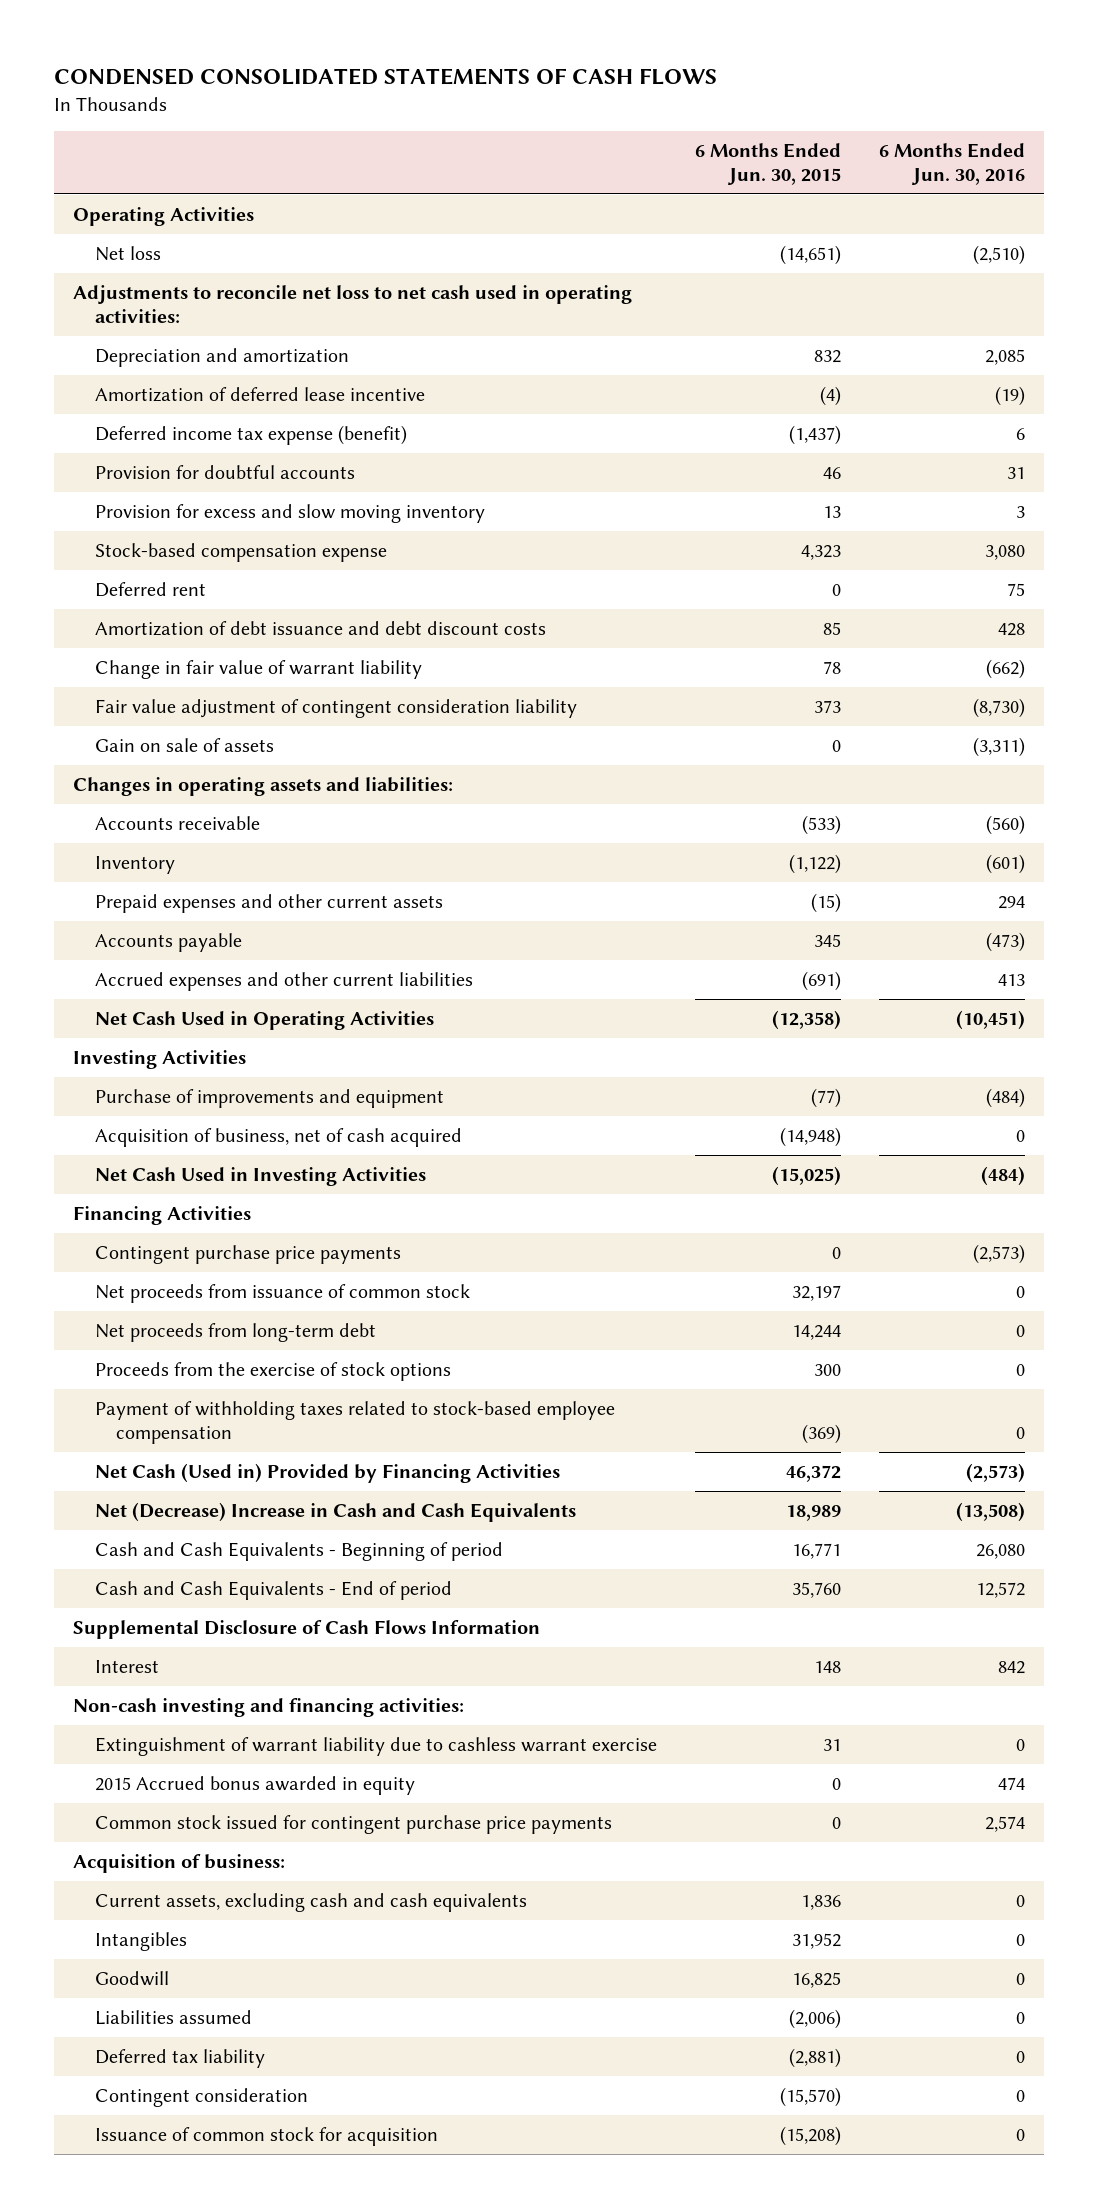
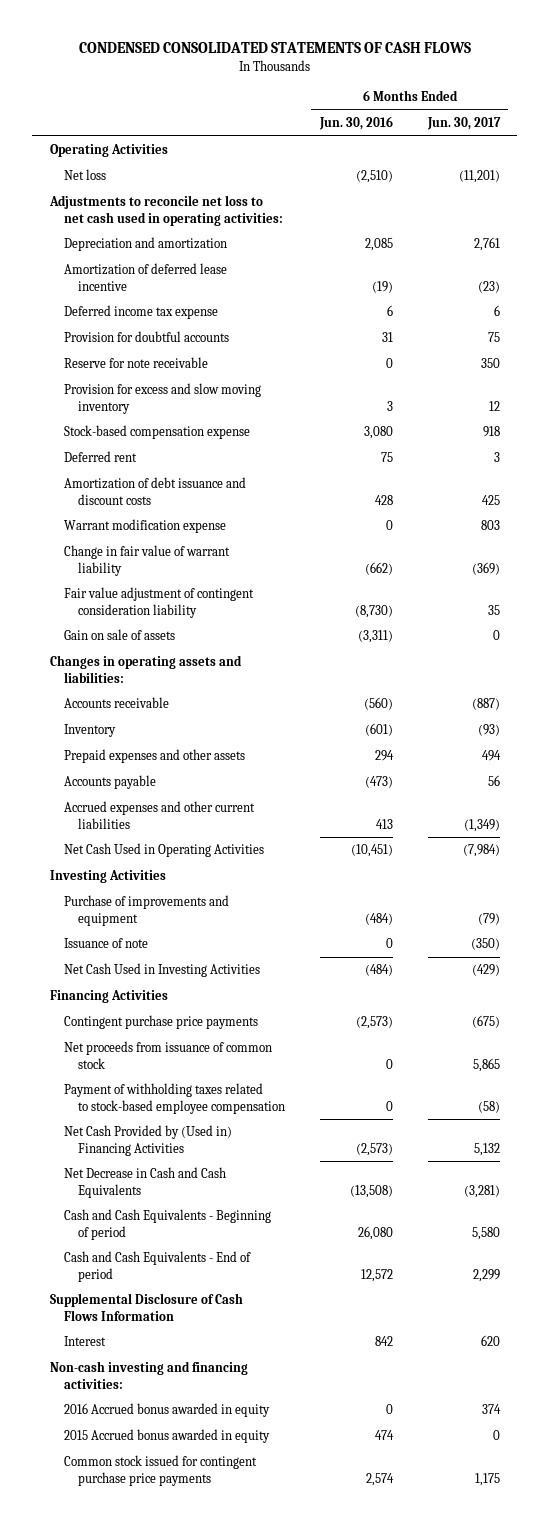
- | 6 Months Ended Jun. 30, 2015 | 6 Months Ended Jun. 30, 2016
+ | 6 Months Ended Jun. 30, 2016 | 6 Months Ended Jun. 30, 2017
- Deferred income tax expense (benefit) | (1,437) | 6
+ Deferred income tax expense | 6 | 6
+ Reserve for note receivable | 0 | 350
- Amortization of debt issuance and debt discount costs | 85 | 428
+ Amortization of debt issuance and discount costs | 428 | 425
+ Warrant modification expense | 0 | 803
- Prepaid expenses and other current assets | (15) | 294
+ Prepaid expenses and other assets | 294 | 494
- Acquisition of business, net of cash acquired | (14,948) | 0
+ Issuance of note | 0 | (350)
- Net proceeds from long-term debt | 14,244 | 0
- Proceeds from the exercise of stock options | 300 | 0
- Net Cash (Used in) Provided by Financing Activities | 46,372 | (2,573)
- Net (Decrease) Increase in Cash and Cash Equivalents | 18,989 | (13,508)
+ Net Cash Provided by (Used in) Financing Activities | (2,573) | 5,132
+ Net Decrease in Cash and Cash Equivalents | (13,508) | (3,281)
- Extinguishment of warrant liability due to cashless warrant exercise | 31 | 0
+ 2016 Accrued bonus awarded in equity | 0 | 374
- Acquisition of business:
- Current assets, excluding cash and cash equivalents | 1,836 | 0
- Intangibles | 31,952 | 0
- Goodwill | 16,825 | 0
- Liabilities assumed | (2,006) | 0
- Deferred tax liability | (2,881) | 0
- Contingent consideration | (15,570) | 0
- Issuance of common stock for acquisition | (15,208) | 0

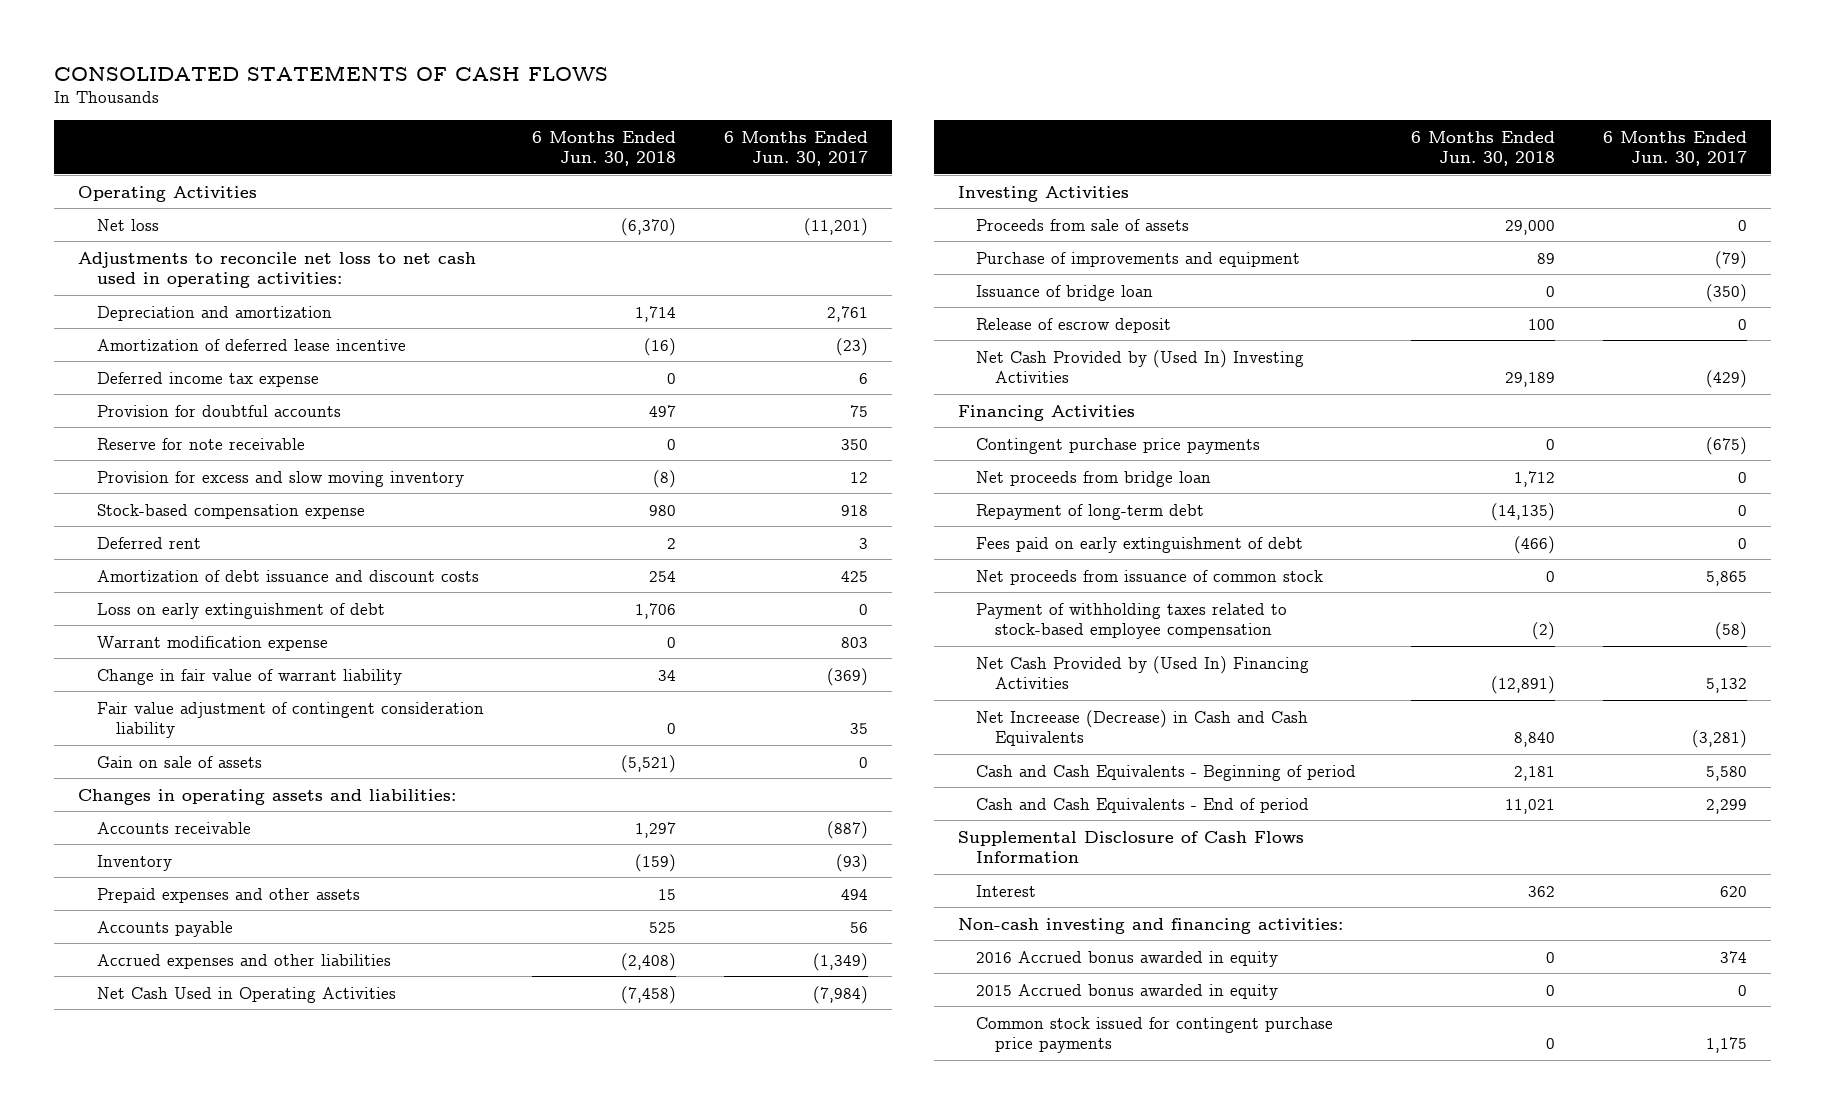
- CONDENSED CONSOLIDATED STATEMENTS OF CASH FLOWS
+ CONSOLIDATED STATEMENTS OF CASH FLOWS
- | 6 Months Ended Jun. 30, 2016 | 6 Months Ended Jun. 30, 2017
+ | 6 Months Ended Jun. 30, 2018 | 6 Months Ended Jun. 30, 2017
+ Loss on early extinguishment of debt | 1,706 | 0
- Accrued expenses and other current liabilities | 413 | (1,349)
+ Accrued expenses and other liabilities | (2,408) | (1,349)
+ Proceeds from sale of assets | 29,000 | 0
- Issuance of note | 0 | (350)
- Net Cash Used in Investing Activities | (484) | (429)
+ Issuance of bridge loan | 0 | (350)
+ Release of escrow deposit | 100 | 0
+ Net Cash Provided by (Used In) Investing Activities | 29,189 | (429)
+ Net proceeds from bridge loan | 1,712 | 0
+ Repayment of long-term debt | (14,135) | 0
+ Fees paid on early extinguishment of debt | (466) | 0
- Net Cash Provided by (Used in) Financing Activities | (2,573) | 5,132
- Net Decrease in Cash and Cash Equivalents | (13,508) | (3,281)
+ Net Cash Provided by (Used In) Financing Activities | (12,891) | 5,132
+ Net Increease (Decrease) in Cash and Cash Equivalents | 8,840 | (3,281)

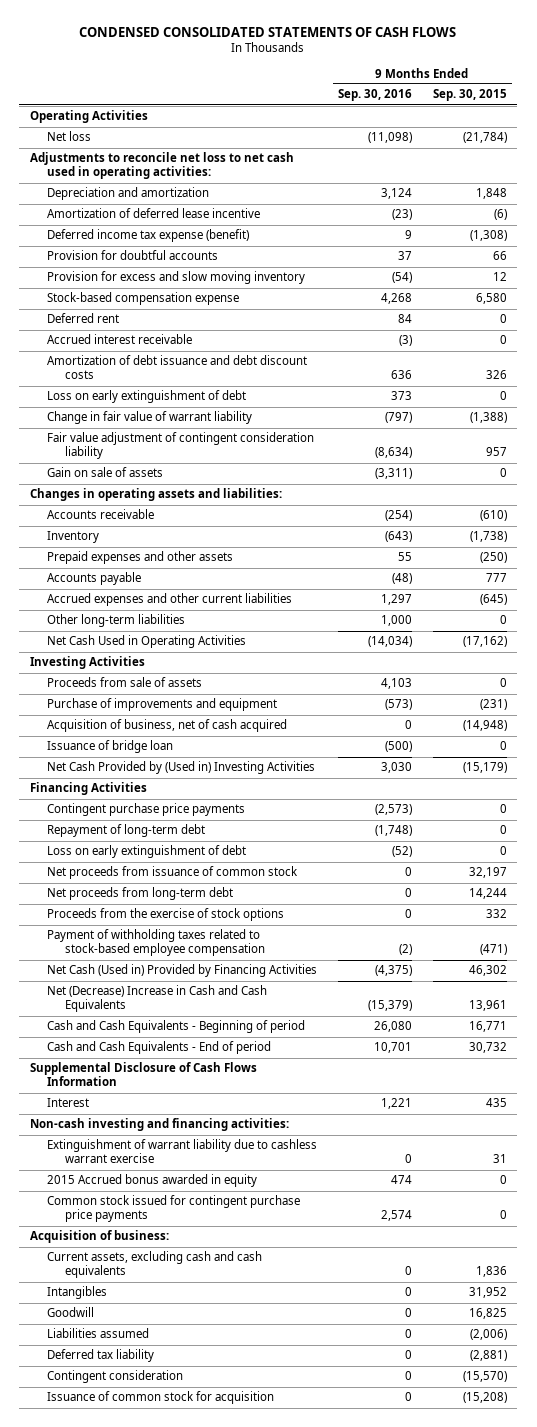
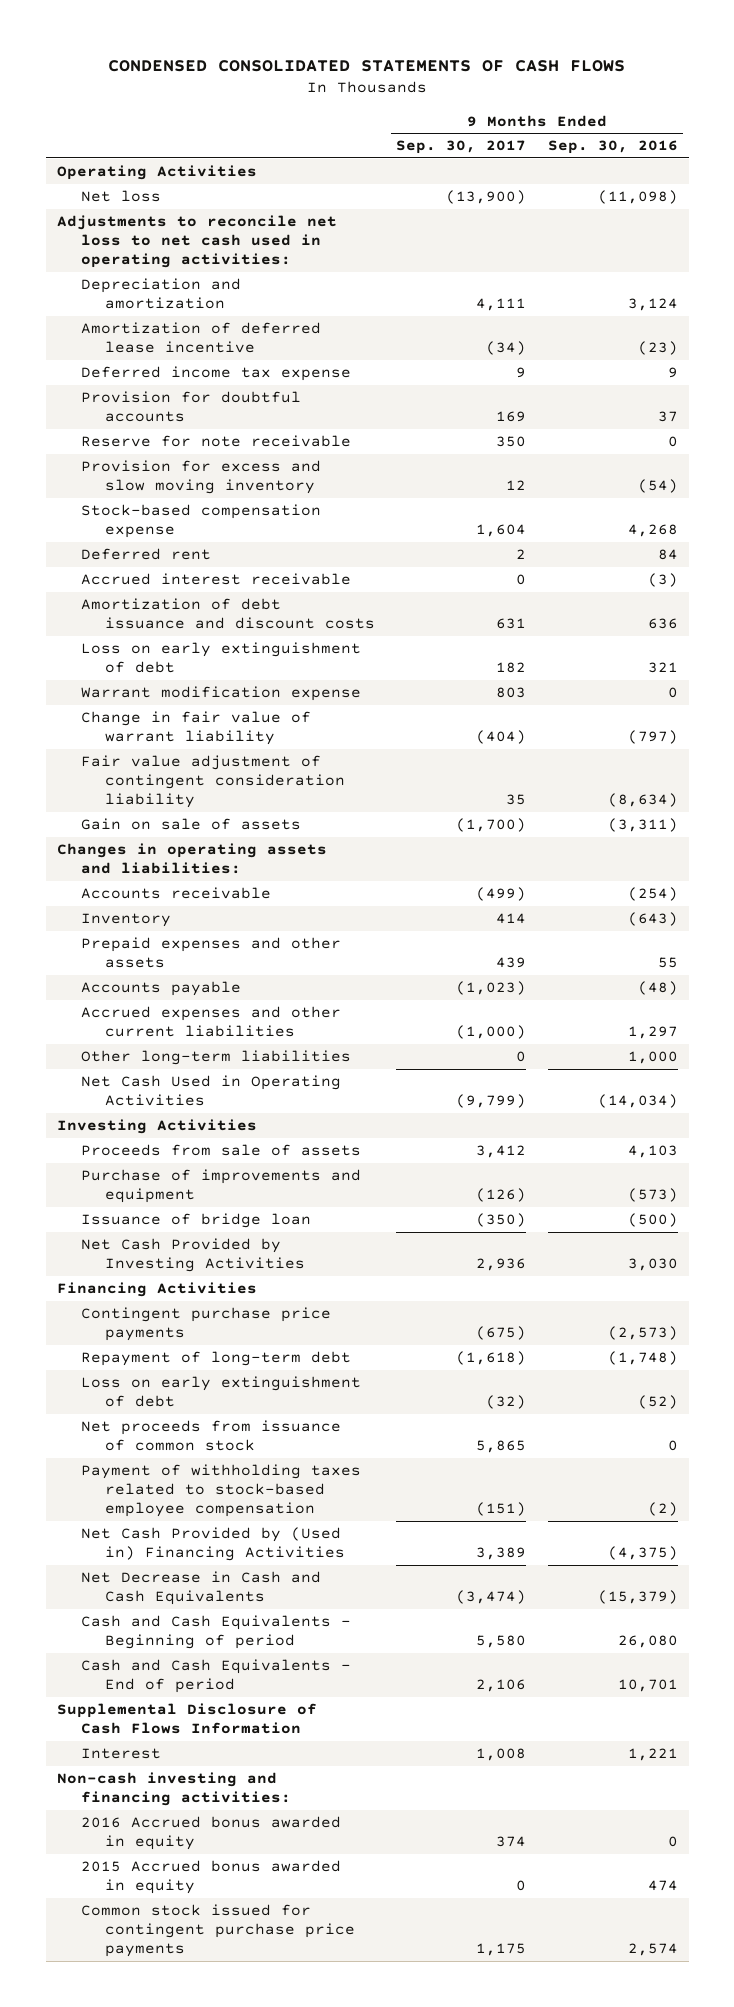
- | 9 Months Ended Sep. 30, 2016 | 9 Months Ended Sep. 30, 2015
+ | 9 Months Ended Sep. 30, 2017 | 9 Months Ended Sep. 30, 2016
- Deferred income tax expense (benefit) | 9 | (1,308)
+ Deferred income tax expense | 9 | 9
+ Reserve for note receivable | 350 | 0
- Amortization of debt issuance and debt discount costs | 636 | 326
- Loss on early extinguishment of debt | 373 | 0
+ Amortization of debt issuance and discount costs | 631 | 636
+ Loss on early extinguishment of debt | 182 | 321
+ Warrant modification expense | 803 | 0
- Acquisition of business, net of cash acquired | 0 | (14,948)
- Net Cash Provided by (Used in) Investing Activities | 3,030 | (15,179)
+ Net Cash Provided by Investing Activities | 2,936 | 3,030
- Net proceeds from long-term debt | 0 | 14,244
- Proceeds from the exercise of stock options | 0 | 332
- Net Cash (Used in) Provided by Financing Activities | (4,375) | 46,302
- Net (Decrease) Increase in Cash and Cash Equivalents | (15,379) | 13,961
+ Net Cash Provided by (Used in) Financing Activities | 3,389 | (4,375)
+ Net Decrease in Cash and Cash Equivalents | (3,474) | (15,379)
- Extinguishment of warrant liability due to cashless warrant exercise | 0 | 31
+ 2016 Accrued bonus awarded in equity | 374 | 0
- Acquisition of business:
- Current assets, excluding cash and cash equivalents | 0 | 1,836
- Intangibles | 0 | 31,952
- Goodwill | 0 | 16,825
- Liabilities assumed | 0 | (2,006)
- Deferred tax liability | 0 | (2,881)
- Contingent consideration | 0 | (15,570)
- Issuance of common stock for acquisition | 0 | (15,208)

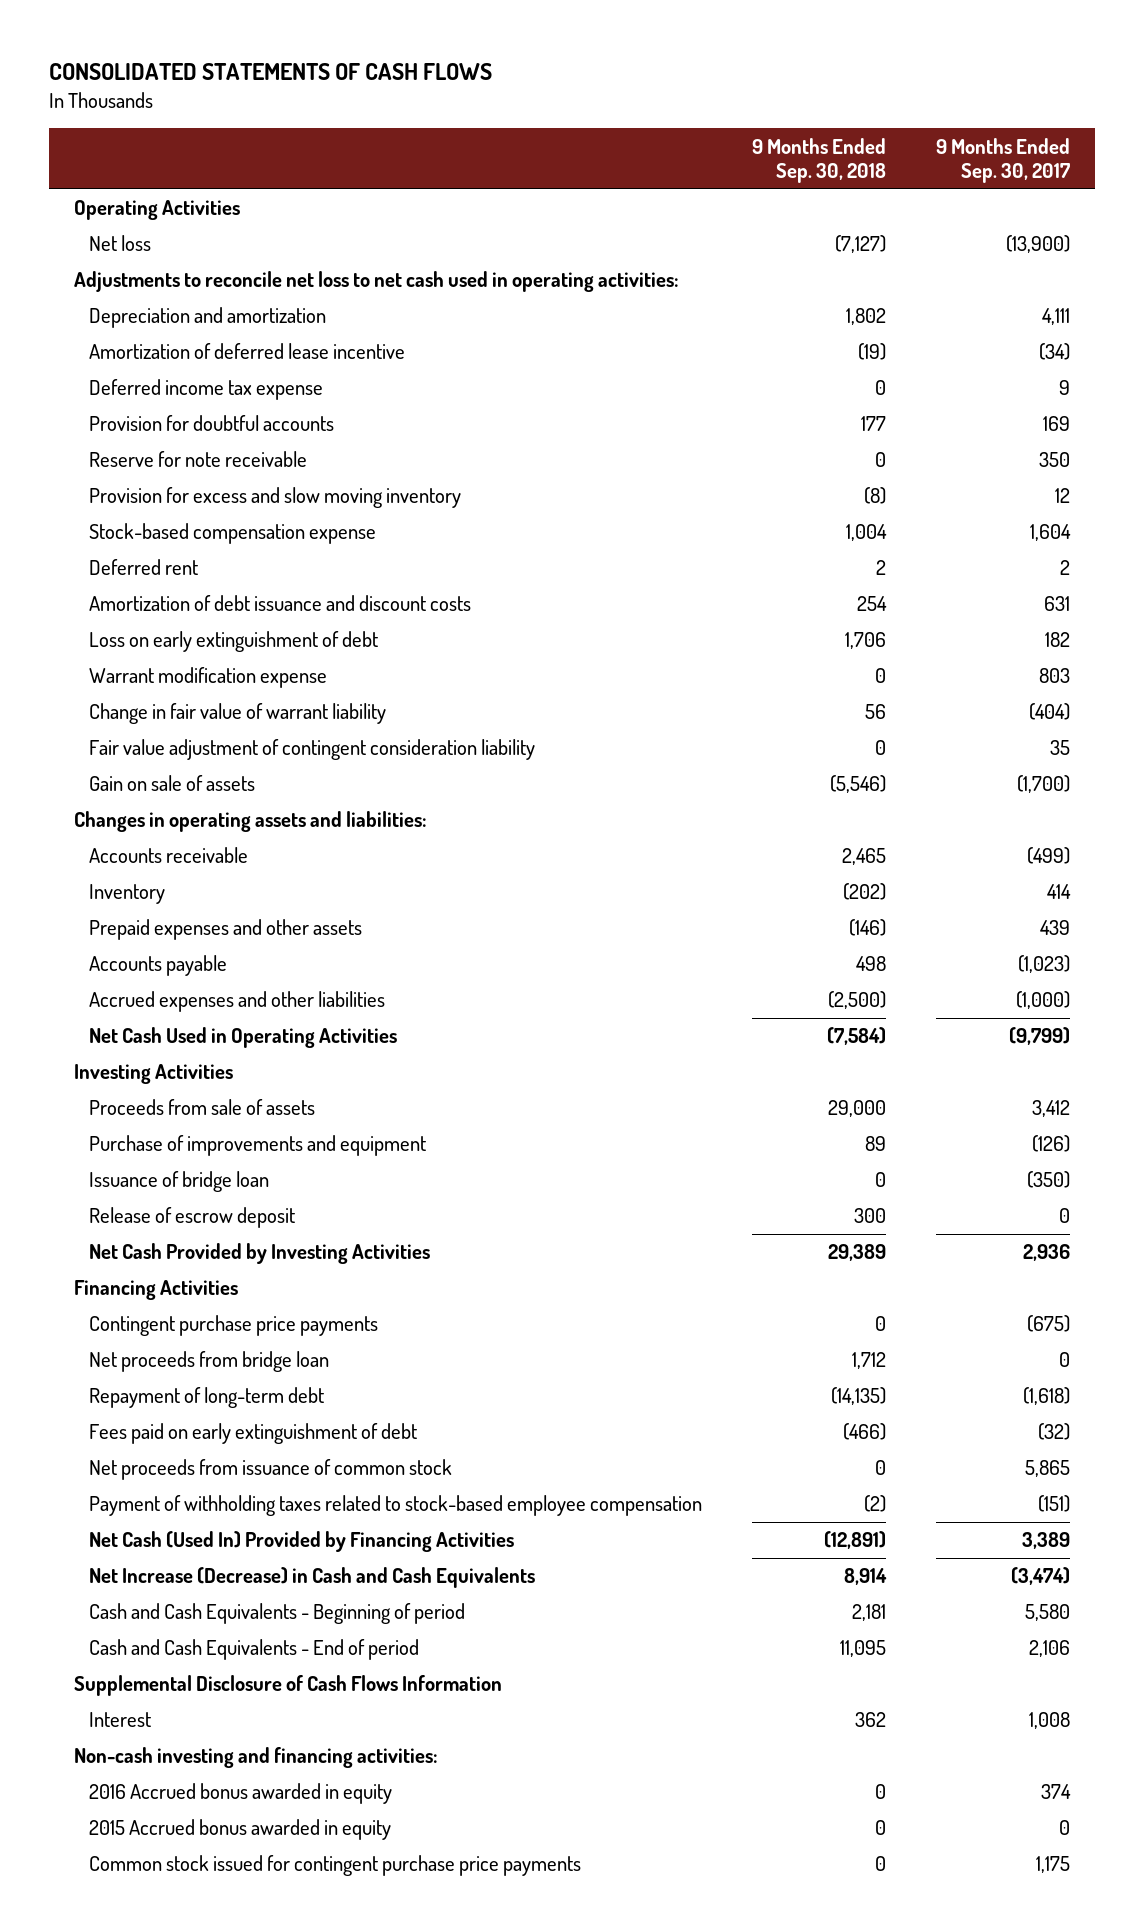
- CONDENSED CONSOLIDATED STATEMENTS OF CASH FLOWS
+ CONSOLIDATED STATEMENTS OF CASH FLOWS
- | 9 Months Ended Sep. 30, 2017 | 9 Months Ended Sep. 30, 2016
+ | 9 Months Ended Sep. 30, 2018 | 9 Months Ended Sep. 30, 2017
- Accrued interest receivable | 0 | (3)
- Accrued expenses and other current liabilities | (1,000) | 1,297
- Other long-term liabilities | 0 | 1,000
+ Accrued expenses and other liabilities | (2,500) | (1,000)
+ Release of escrow deposit | 300 | 0
+ Net proceeds from bridge loan | 1,712 | 0
- Loss on early extinguishment of debt | (32) | (52)
+ Fees paid on early extinguishment of debt | (466) | (32)
- Net Cash Provided by (Used in) Financing Activities | 3,389 | (4,375)
- Net Decrease in Cash and Cash Equivalents | (3,474) | (15,379)
+ Net Cash (Used In) Provided by Financing Activities | (12,891) | 3,389
+ Net Increase (Decrease) in Cash and Cash Equivalents | 8,914 | (3,474)

